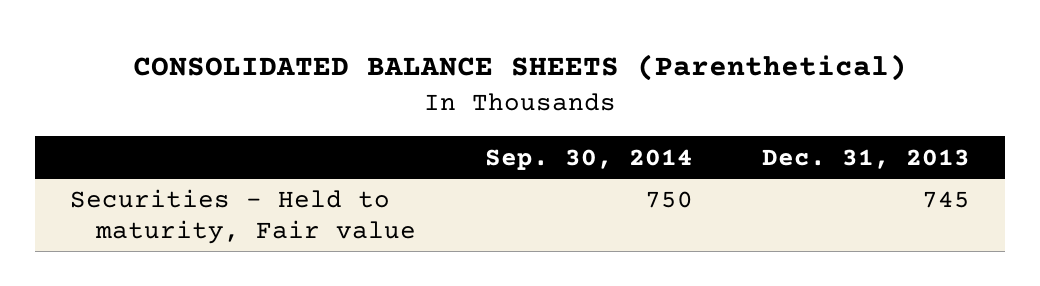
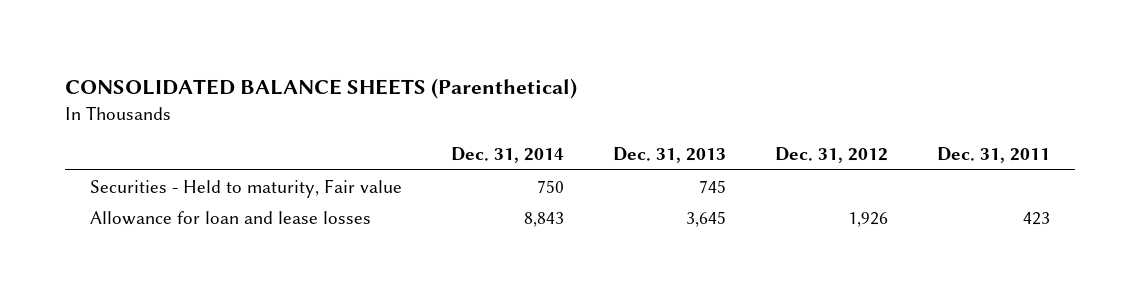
- | Sep. 30, 2014 | Dec. 31, 2013
+ | Dec. 31, 2014 | Dec. 31, 2013 | Dec. 31, 2012 | Dec. 31, 2011
+ Allowance for loan and lease losses | 8,843 | 3,645 | 1,926 | 423

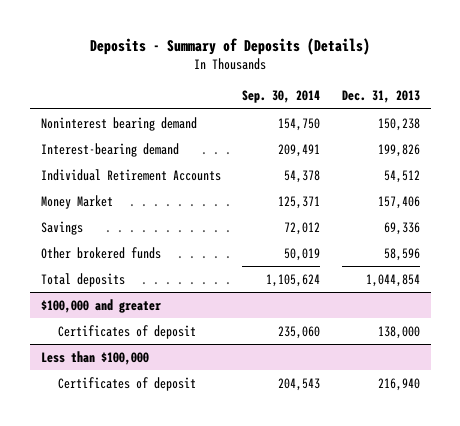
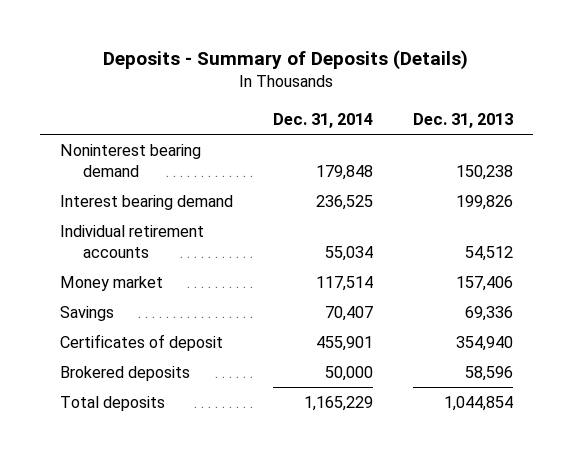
- | Sep. 30, 2014 | Dec. 31, 2013
+ | Dec. 31, 2014 | Dec. 31, 2013
- Interest-bearing demand | 209,491 | 199,826
- Individual Retirement Accounts | 54,378 | 54,512
- Money Market | 125,371 | 157,406
+ Interest bearing demand | 236,525 | 199,826
+ Individual retirement accounts | 55,034 | 54,512
+ Money market | 117,514 | 157,406
- Other brokered funds | 50,019 | 58,596
+ Certificates of deposit | 455,901 | 354,940
+ Brokered deposits | 50,000 | 58,596
- $100,000 and greater
- Certificates of deposit | 235,060 | 138,000
- Less than $100,000
- Certificates of deposit | 204,543 | 216,940

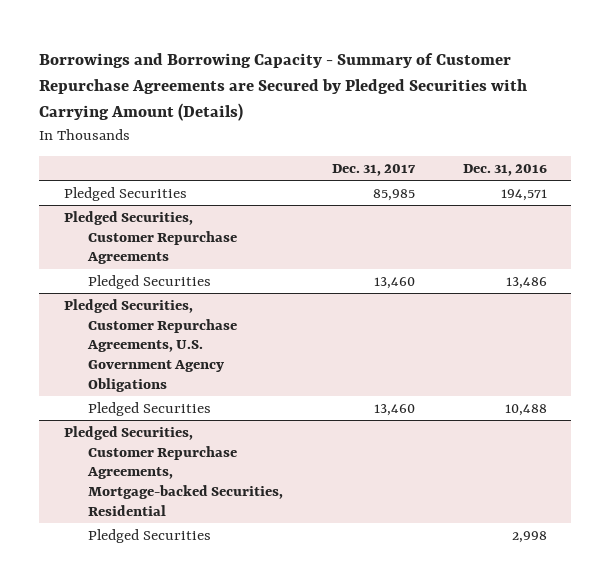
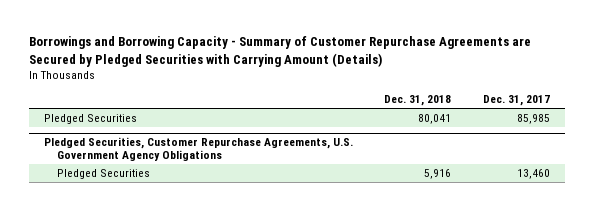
- | Dec. 31, 2017 | Dec. 31, 2016
+ | Dec. 31, 2018 | Dec. 31, 2017
- Pledged Securities, Customer Repurchase Agreements
- Pledged Securities | 13,460 | 13,486
- Pledged Securities, Customer Repurchase Agreements, Mortgage-backed Securities, Residential
- Pledged Securities | | 2,998

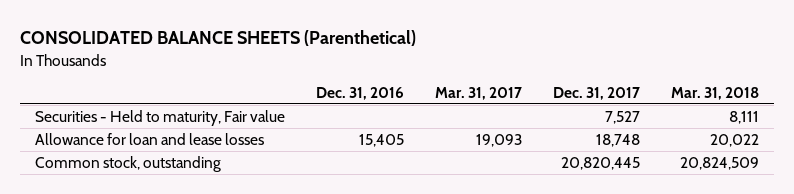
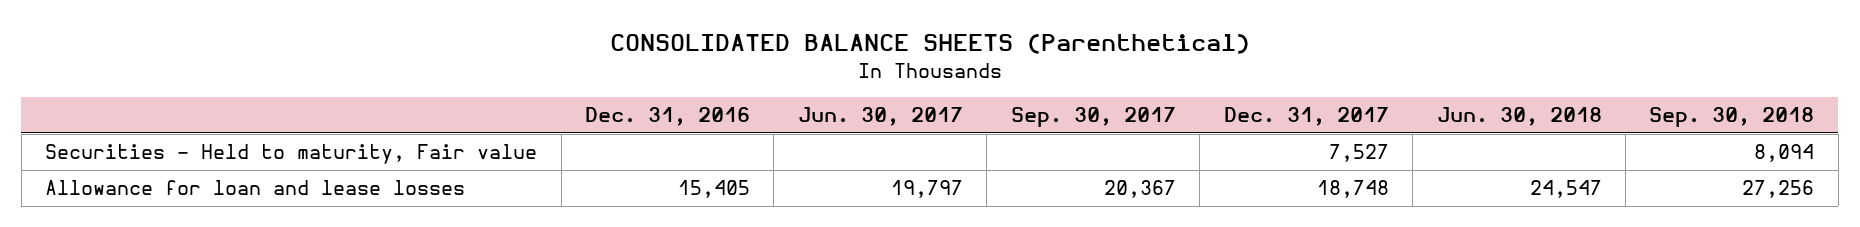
- | Dec. 31, 2016 | Mar. 31, 2017 | Dec. 31, 2017 | Mar. 31, 2018
+ | Dec. 31, 2016 | Jun. 30, 2017 | Sep. 30, 2017 | Dec. 31, 2017 | Jun. 30, 2018 | Sep. 30, 2018
- Common stock, outstanding | | | 20,820,445 | 20,824,509

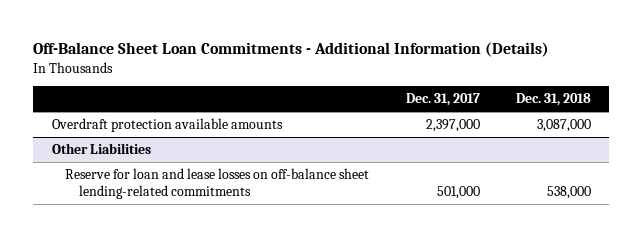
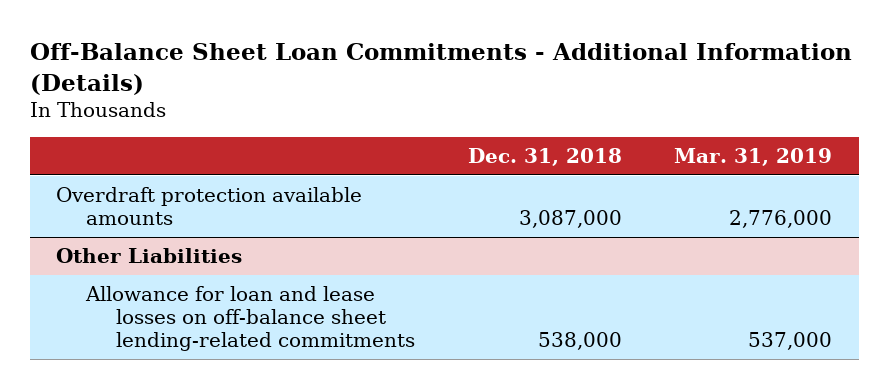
- | Dec. 31, 2017 | Dec. 31, 2018
+ | Dec. 31, 2018 | Mar. 31, 2019
@ Other Liabilities
- Reserve for loan and lease losses on off-balance sheet lending-related commitments | 501,000 | 538,000
+ Allowance for loan and lease losses on off-balance sheet lending-related commitments | 538,000 | 537,000

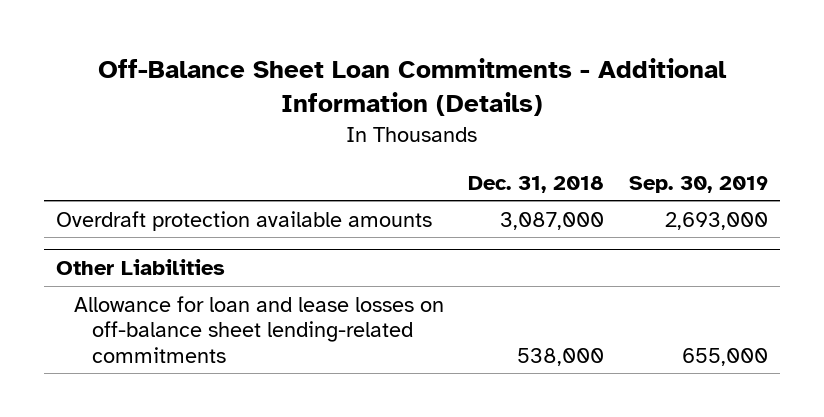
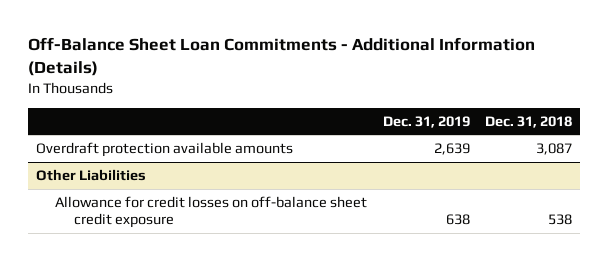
- | Dec. 31, 2018 | Sep. 30, 2019
+ | Dec. 31, 2019 | Dec. 31, 2018
- Overdraft protection available amounts | 3,087,000 | 2,693,000
+ Overdraft protection available amounts | 2,639 | 3,087
@ Other Liabilities
- Allowance for loan and lease losses on off-balance sheet lending-related commitments | 538,000 | 655,000
+ Allowance for credit losses on off-balance sheet credit exposure | 638 | 538

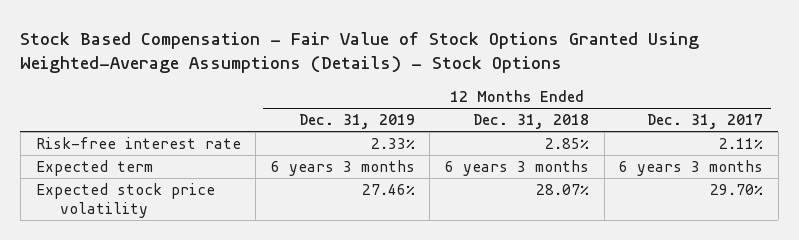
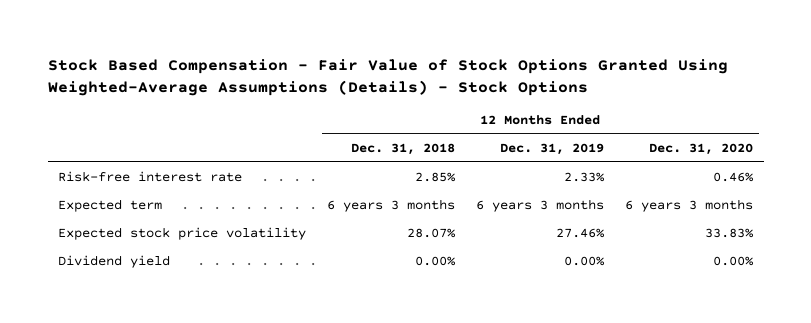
- | 12 Months Ended Dec. 31, 2019 | 12 Months Ended Dec. 31, 2018 | 12 Months Ended Dec. 31, 2017
+ | 12 Months Ended Dec. 31, 2018 | 12 Months Ended Dec. 31, 2019 | 12 Months Ended Dec. 31, 2020
+ Dividend yield | 0.00% | 0.00% | 0.00%

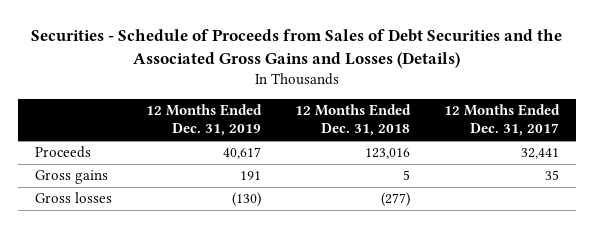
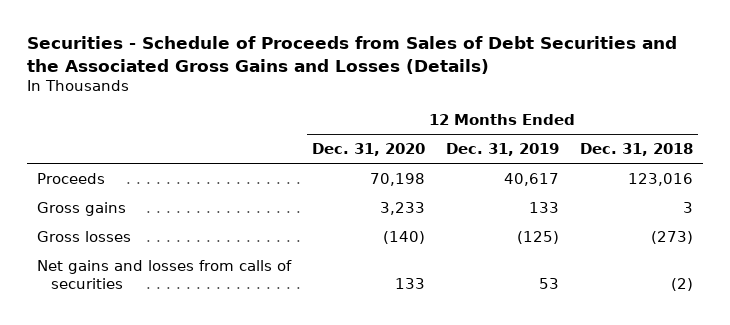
- | 12 Months Ended Dec. 31, 2019 | 12 Months Ended Dec. 31, 2018 | 12 Months Ended Dec. 31, 2017
+ | 12 Months Ended Dec. 31, 2020 | 12 Months Ended Dec. 31, 2019 | 12 Months Ended Dec. 31, 2018
- Gross gains | 191 | 5 | 35
- Gross losses | (130) | (277) |
+ Gross gains | 3,233 | 133 | 3
+ Gross losses | (140) | (125) | (273)
+ Net gains and losses from calls of securities | 133 | 53 | (2)

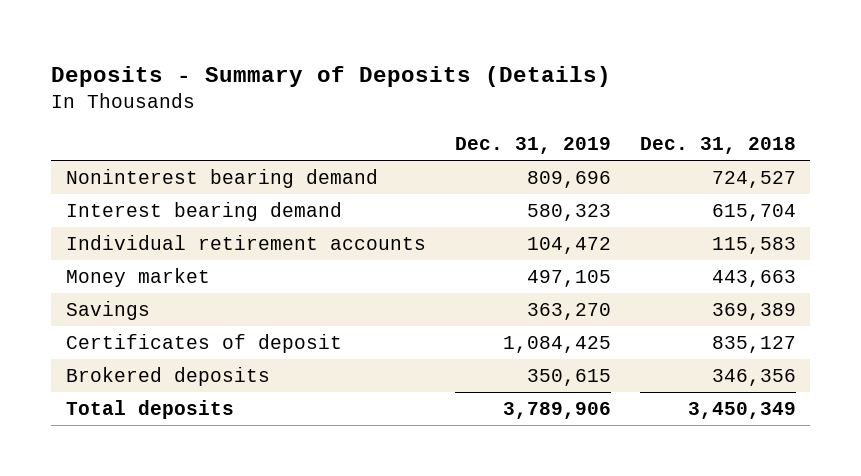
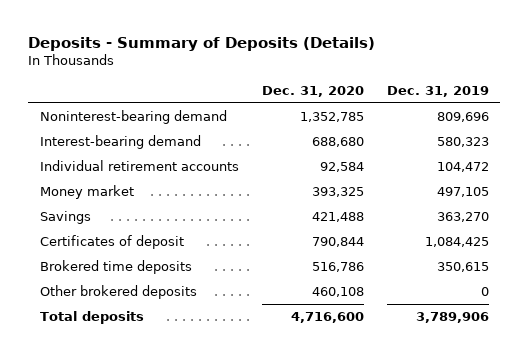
- | Dec. 31, 2019 | Dec. 31, 2018
+ | Dec. 31, 2020 | Dec. 31, 2019
- Noninterest bearing demand | 809,696 | 724,527
- Interest bearing demand | 580,323 | 615,704
+ Noninterest-bearing demand | 1,352,785 | 809,696
+ Interest-bearing demand | 688,680 | 580,323
- Brokered deposits | 350,615 | 346,356
+ Brokered time deposits | 516,786 | 350,615
+ Other brokered deposits | 460,108 | 0

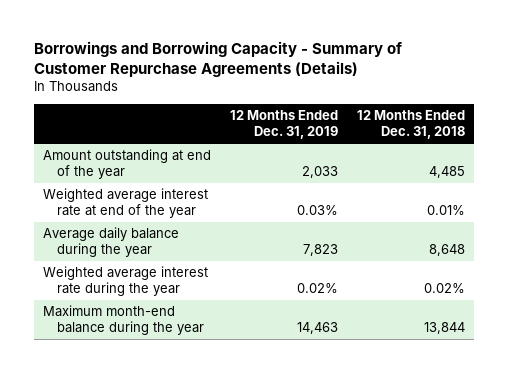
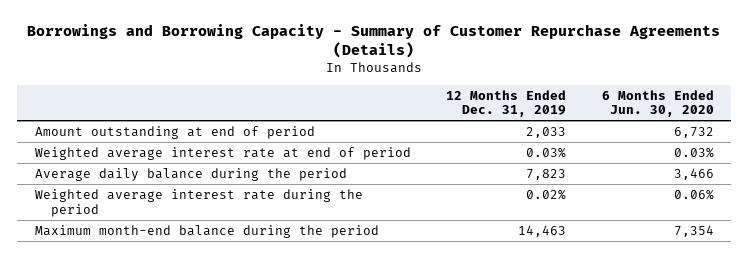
- | 12 Months Ended Dec. 31, 2019 | 12 Months Ended Dec. 31, 2018
+ | 12 Months Ended Dec. 31, 2019 | 6 Months Ended Jun. 30, 2020
- Amount outstanding at end of the year | 2,033 | 4,485
- Weighted average interest rate at end of the year | 0.03% | 0.01%
- Average daily balance during the year | 7,823 | 8,648
- Weighted average interest rate during the year | 0.02% | 0.02%
- Maximum month-end balance during the year | 14,463 | 13,844
+ Amount outstanding at end of period | 2,033 | 6,732
+ Weighted average interest rate at end of period | 0.03% | 0.03%
+ Average daily balance during the period | 7,823 | 3,466
+ Weighted average interest rate during the period | 0.02% | 0.06%
+ Maximum month-end balance during the period | 14,463 | 7,354

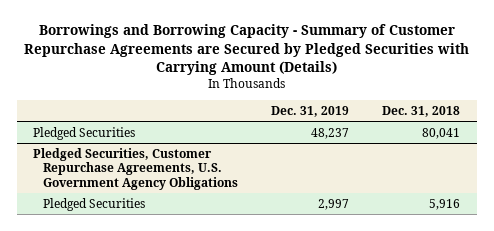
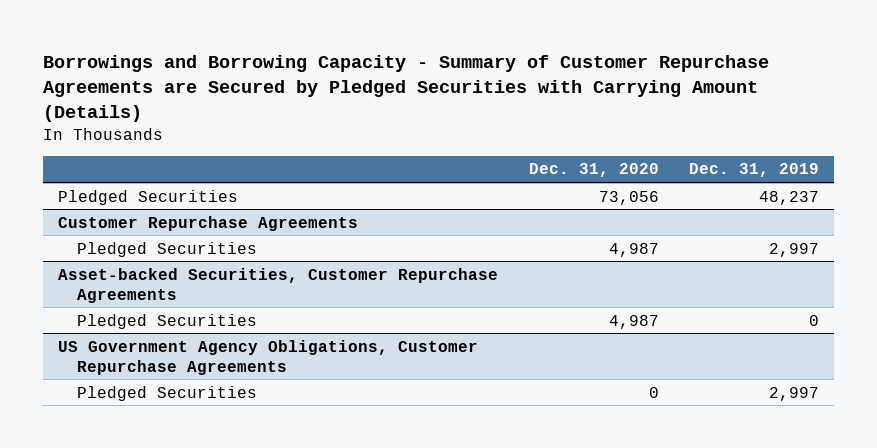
- | Dec. 31, 2019 | Dec. 31, 2018
+ | Dec. 31, 2020 | Dec. 31, 2019
- Pledged Securities, Customer Repurchase Agreements, U.S. Government Agency Obligations
+ Customer Repurchase Agreements
+ Asset-backed Securities, Customer Repurchase Agreements
+ Pledged Securities | 4,987 | 0
+ US Government Agency Obligations, Customer Repurchase Agreements
+ Pledged Securities | 0 | 2,997

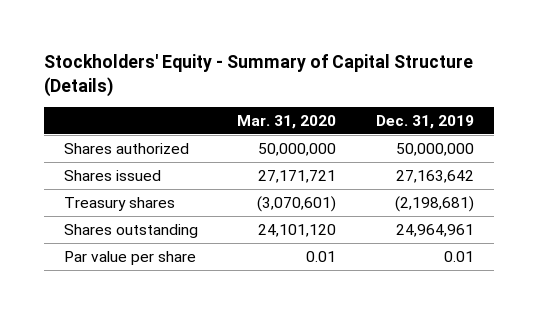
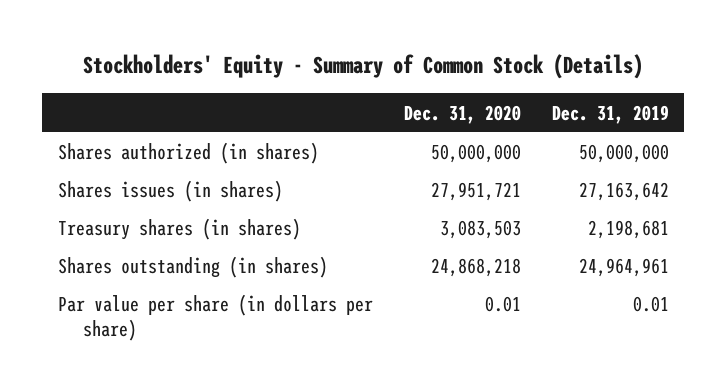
- Stockholders' Equity - Summary of Capital Structure (Details)
+ Stockholders' Equity - Summary of Common Stock (Details)
- | Mar. 31, 2020 | Dec. 31, 2019
+ | Dec. 31, 2020 | Dec. 31, 2019
- Shares authorized | 50,000,000 | 50,000,000
- Shares issued | 27,171,721 | 27,163,642
- Treasury shares | (3,070,601) | (2,198,681)
- Shares outstanding | 24,101,120 | 24,964,961
- Par value per share | 0.01 | 0.01
+ Shares authorized (in shares) | 50,000,000 | 50,000,000
+ Shares issues (in shares) | 27,951,721 | 27,163,642
+ Treasury shares (in shares) | 3,083,503 | 2,198,681
+ Shares outstanding (in shares) | 24,868,218 | 24,964,961
+ Par value per share (in dollars per share) | 0.01 | 0.01

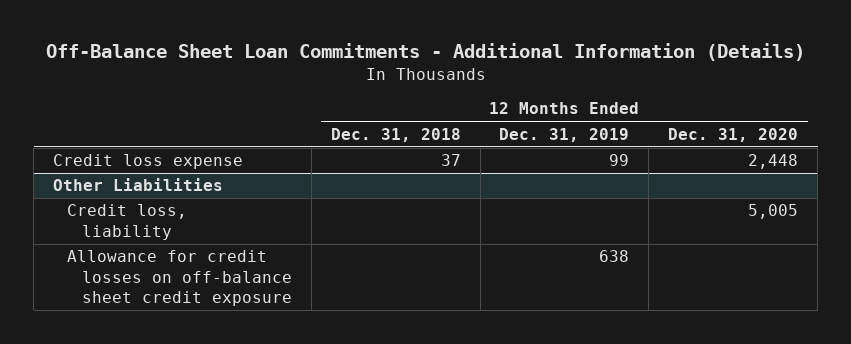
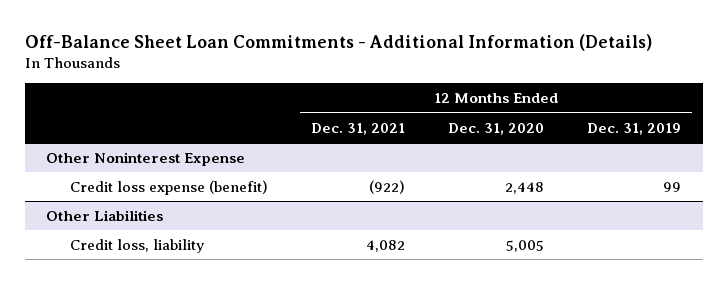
- | 12 Months Ended Dec. 31, 2018 | 12 Months Ended Dec. 31, 2019 | 12 Months Ended Dec. 31, 2020
+ | 12 Months Ended Dec. 31, 2021 | 12 Months Ended Dec. 31, 2020 | 12 Months Ended Dec. 31, 2019
- Credit loss expense | 37 | 99 | 2,448
+ Other Noninterest Expense
+ Credit loss expense (benefit) | (922) | 2,448 | 99
@ Other Liabilities
- Allowance for credit losses on off-balance sheet credit exposure | | 638 |

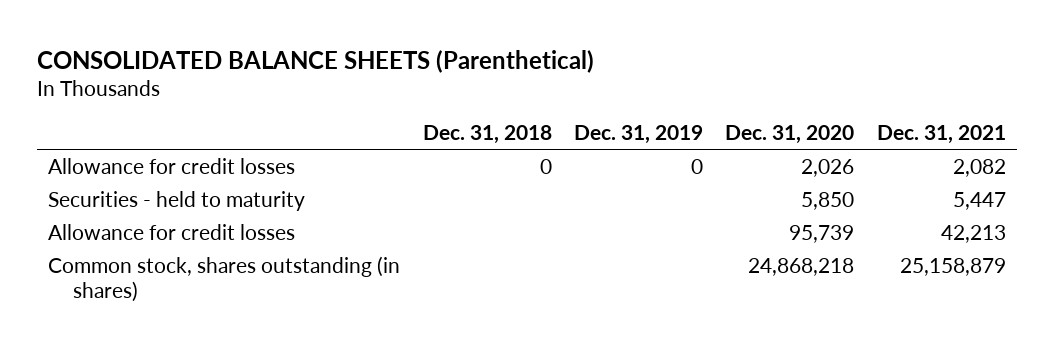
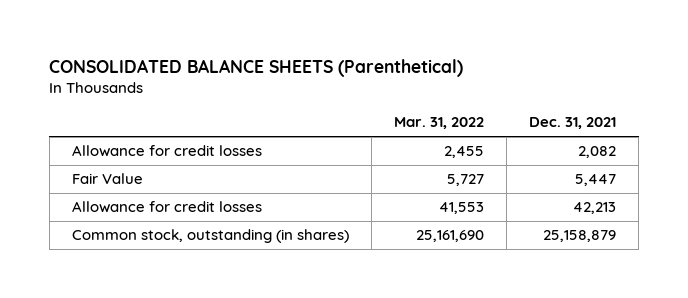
- | Dec. 31, 2018 | Dec. 31, 2019 | Dec. 31, 2020 | Dec. 31, 2021
+ | Mar. 31, 2022 | Dec. 31, 2021
- Securities - held to maturity | | | 5,850 | 5,447
+ Fair Value | 5,727 | 5,447
- Common stock, shares outstanding (in shares) | | | 24,868,218 | 25,158,879
+ Common stock, outstanding (in shares) | 25,161,690 | 25,158,879

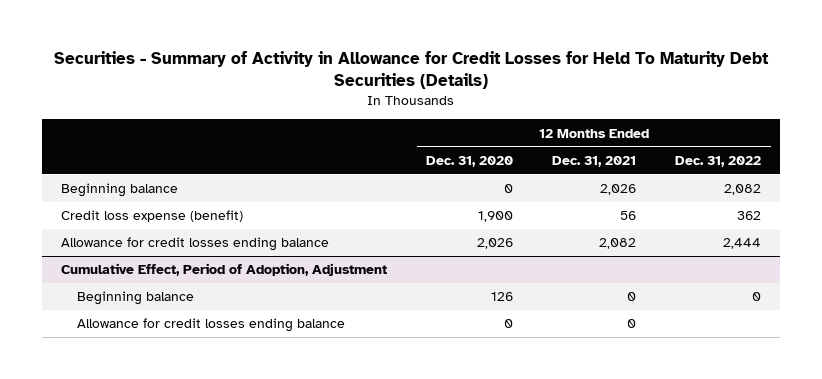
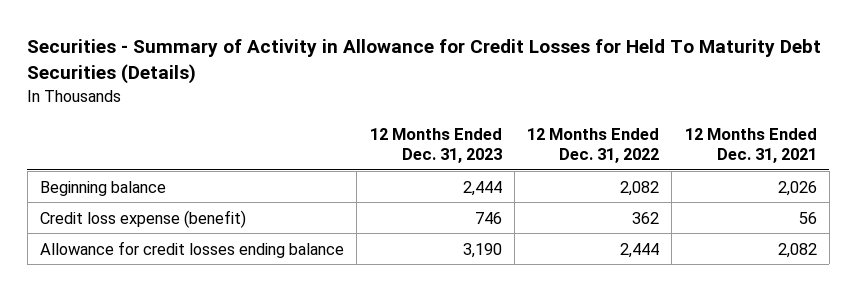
- | 12 Months Ended Dec. 31, 2020 | 12 Months Ended Dec. 31, 2021 | 12 Months Ended Dec. 31, 2022
+ | 12 Months Ended Dec. 31, 2023 | 12 Months Ended Dec. 31, 2022 | 12 Months Ended Dec. 31, 2021
- Cumulative Effect, Period of Adoption, Adjustment
- Beginning balance | 126 | 0 | 0
- Allowance for credit losses ending balance | 0 | 0 |

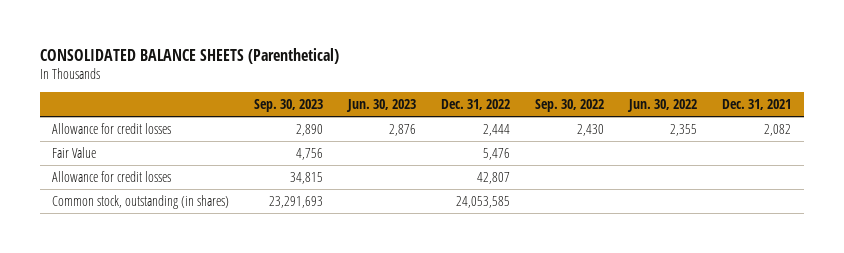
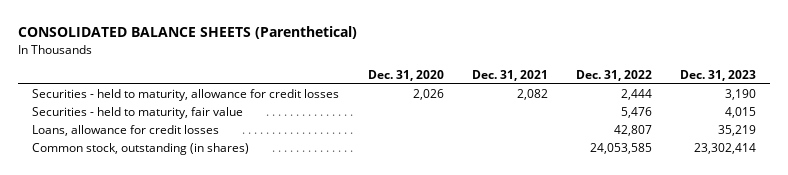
- | Sep. 30, 2023 | Jun. 30, 2023 | Dec. 31, 2022 | Sep. 30, 2022 | Jun. 30, 2022 | Dec. 31, 2021
+ | Dec. 31, 2020 | Dec. 31, 2021 | Dec. 31, 2022 | Dec. 31, 2023
- Allowance for credit losses | 2,890 | 2,876 | 2,444 | 2,430 | 2,355 | 2,082
- Fair Value | 4,756 | | 5,476 | | |
- Allowance for credit losses | 34,815 | | 42,807 | | |
+ Securities - held to maturity, allowance for credit losses | 2,026 | 2,082 | 2,444 | 3,190
+ Securities - held to maturity, fair value | | | 5,476 | 4,015
+ Loans, allowance for credit losses | | | 42,807 | 35,219

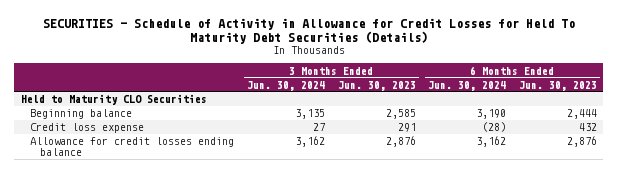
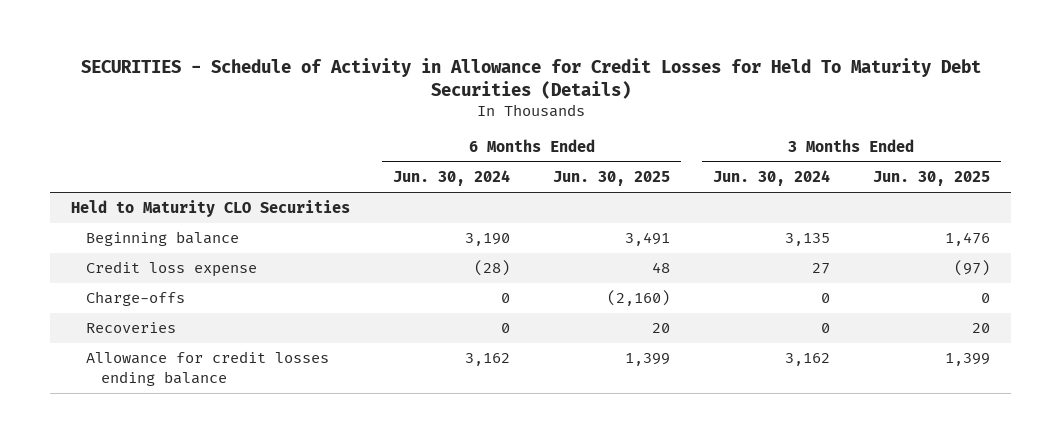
- | 3 Months Ended Jun. 30, 2024 | 3 Months Ended Jun. 30, 2023 | 6 Months Ended Jun. 30, 2024 | 6 Months Ended Jun. 30, 2023
+ | 6 Months Ended Jun. 30, 2024 | 6 Months Ended Jun. 30, 2025 | 3 Months Ended Jun. 30, 2024 | 3 Months Ended Jun. 30, 2025
+ Charge-offs | 0 | (2,160) | 0 | 0
+ Recoveries | 0 | 20 | 0 | 20

